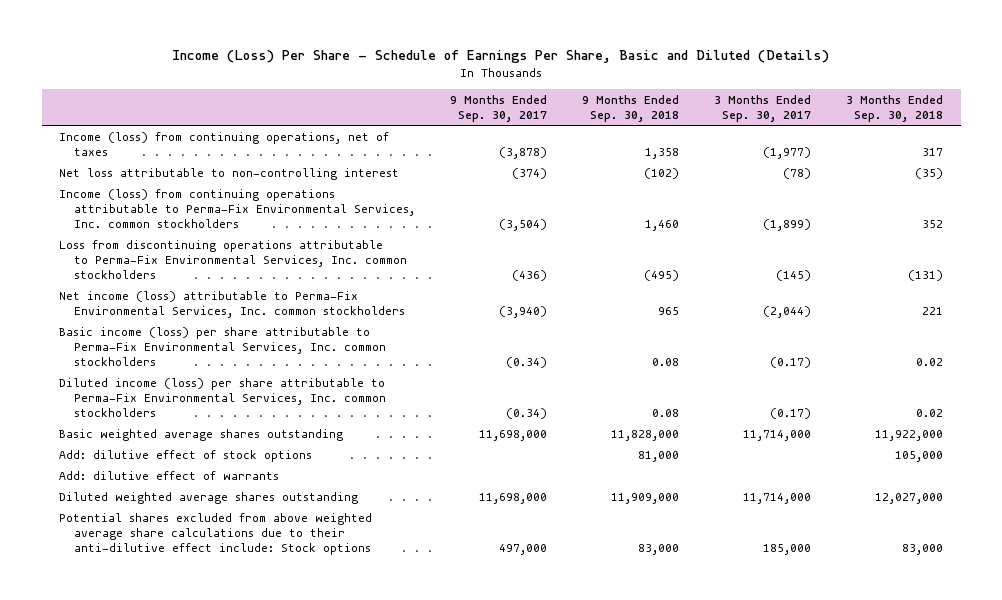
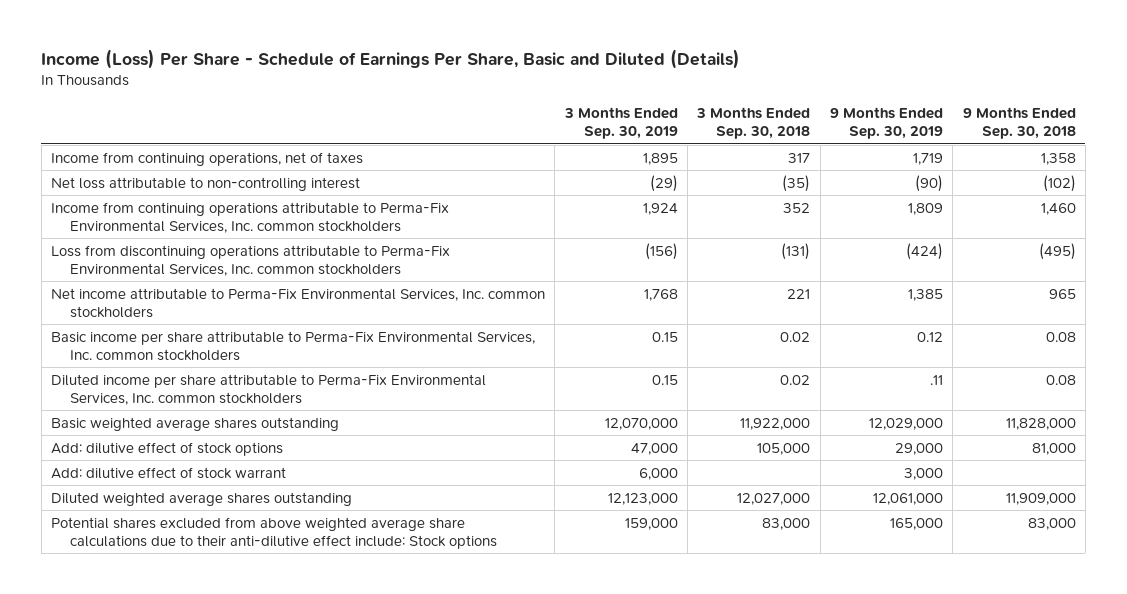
- | 9 Months Ended Sep. 30, 2017 | 9 Months Ended Sep. 30, 2018 | 3 Months Ended Sep. 30, 2017 | 3 Months Ended Sep. 30, 2018
+ | 3 Months Ended Sep. 30, 2019 | 3 Months Ended Sep. 30, 2018 | 9 Months Ended Sep. 30, 2019 | 9 Months Ended Sep. 30, 2018
- Income (loss) from continuing operations, net of taxes | (3,878) | 1,358 | (1,977) | 317
+ Income from continuing operations, net of taxes | 1,895 | 317 | 1,719 | 1,358
- Income (loss) from continuing operations attributable to Perma-Fix Environmental Services, Inc. common stockholders | (3,504) | 1,460 | (1,899) | 352
+ Income from continuing operations attributable to Perma-Fix Environmental Services, Inc. common stockholders | 1,924 | 352 | 1,809 | 1,460
- Net income (loss) attributable to Perma-Fix Environmental Services, Inc. common stockholders | (3,940) | 965 | (2,044) | 221
- Basic income (loss) per share attributable to Perma-Fix Environmental Services, Inc. common stockholders | (0.34) | 0.08 | (0.17) | 0.02
- Diluted income (loss) per share attributable to Perma-Fix Environmental Services, Inc. common stockholders | (0.34) | 0.08 | (0.17) | 0.02
+ Net income attributable to Perma-Fix Environmental Services, Inc. common stockholders | 1,768 | 221 | 1,385 | 965
+ Basic income per share attributable to Perma-Fix Environmental Services, Inc. common stockholders | 0.15 | 0.02 | 0.12 | 0.08
+ Diluted income per share attributable to Perma-Fix Environmental Services, Inc. common stockholders | 0.15 | 0.02 | .11 | 0.08
- Add: dilutive effect of warrants
+ Add: dilutive effect of stock warrant | 6,000 | | 3,000 |

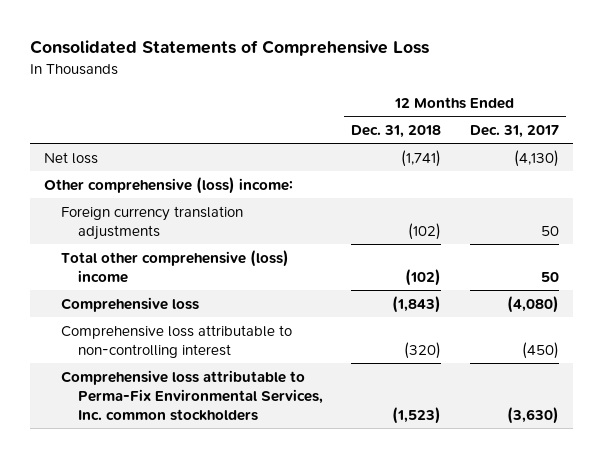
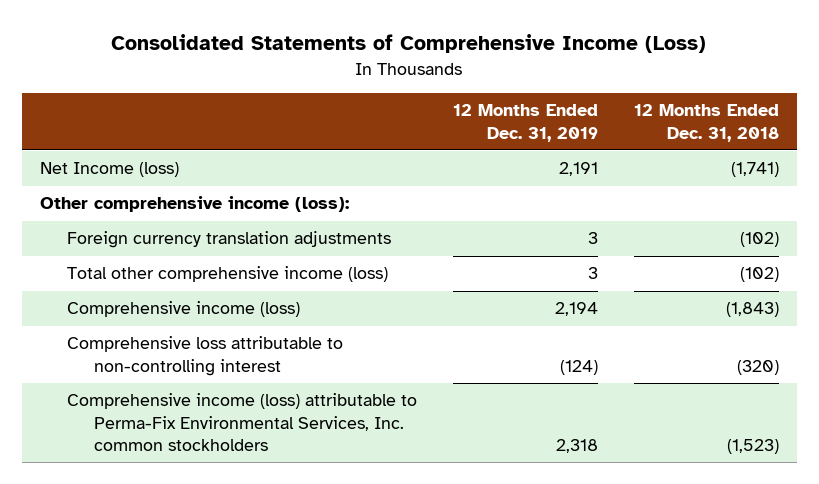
- Consolidated Statements of Comprehensive Loss
+ Consolidated Statements of Comprehensive Income (Loss)
- | 12 Months Ended Dec. 31, 2018 | 12 Months Ended Dec. 31, 2017
+ | 12 Months Ended Dec. 31, 2019 | 12 Months Ended Dec. 31, 2018
- Net loss | (1,741) | (4,130)
- Other comprehensive (loss) income:
+ Net Income (loss) | 2,191 | (1,741)
+ Other comprehensive income (loss):
- Total other comprehensive (loss) income | (102) | 50
- Comprehensive loss | (1,843) | (4,080)
+ Total other comprehensive income (loss) | 3 | (102)
+ Comprehensive income (loss) | 2,194 | (1,843)
- Comprehensive loss attributable to Perma-Fix Environmental Services, Inc. common stockholders | (1,523) | (3,630)
+ Comprehensive income (loss) attributable to Perma-Fix Environmental Services, Inc. common stockholders | 2,318 | (1,523)

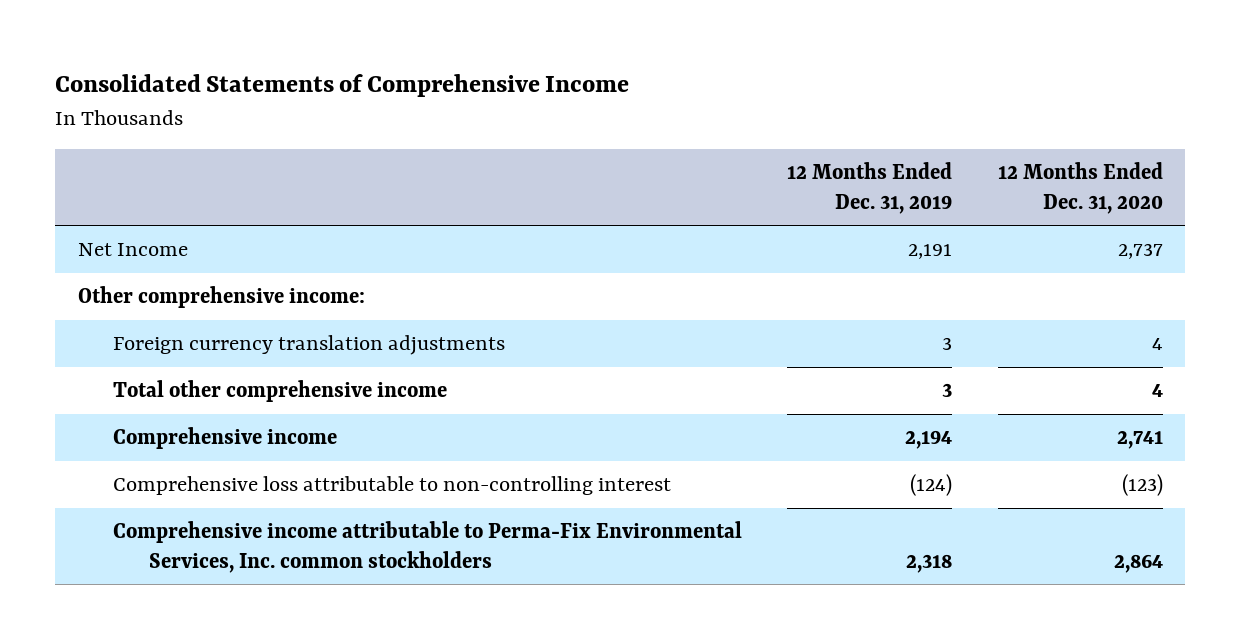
- Consolidated Statements of Comprehensive Income (Loss)
+ Consolidated Statements of Comprehensive Income
- | 12 Months Ended Dec. 31, 2019 | 12 Months Ended Dec. 31, 2018
+ | 12 Months Ended Dec. 31, 2019 | 12 Months Ended Dec. 31, 2020
- Net Income (loss) | 2,191 | (1,741)
- Other comprehensive income (loss):
+ Net Income | 2,191 | 2,737
+ Other comprehensive income:
- Total other comprehensive income (loss) | 3 | (102)
- Comprehensive income (loss) | 2,194 | (1,843)
+ Total other comprehensive income | 3 | 4
+ Comprehensive income | 2,194 | 2,741
- Comprehensive income (loss) attributable to Perma-Fix Environmental Services, Inc. common stockholders | 2,318 | (1,523)
+ Comprehensive income attributable to Perma-Fix Environmental Services, Inc. common stockholders | 2,318 | 2,864

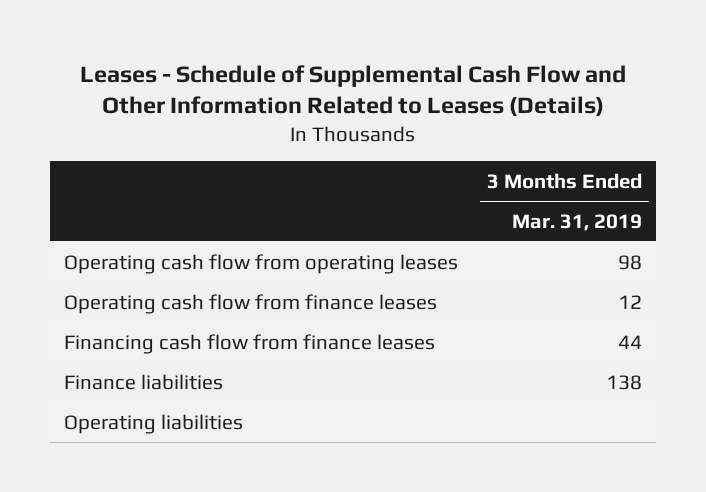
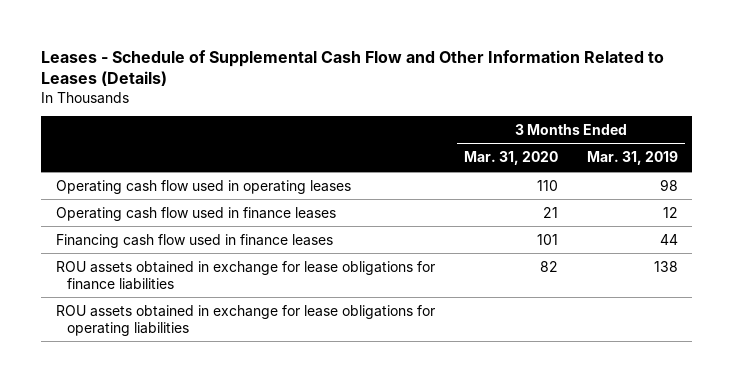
- | 3 Months Ended Mar. 31, 2019
+ | 3 Months Ended Mar. 31, 2020 | 3 Months Ended Mar. 31, 2019
- Operating cash flow from operating leases | 98
- Operating cash flow from finance leases | 12
- Financing cash flow from finance leases | 44
- Finance liabilities | 138
- Operating liabilities
+ Operating cash flow used in operating leases | 110 | 98
+ Operating cash flow used in finance leases | 21 | 12
+ Financing cash flow used in finance leases | 101 | 44
+ ROU assets obtained in exchange for lease obligations for finance liabilities | 82 | 138
+ ROU assets obtained in exchange for lease obligations for operating liabilities

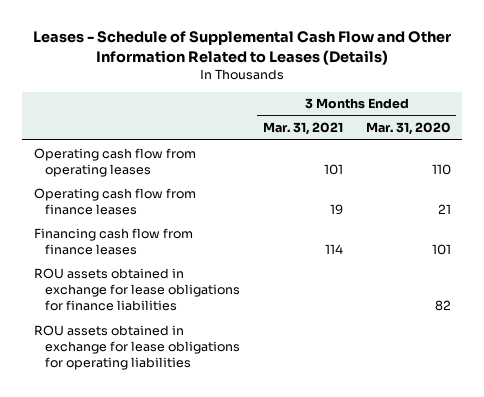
- | 3 Months Ended Mar. 31, 2020 | 3 Months Ended Mar. 31, 2019
+ | 3 Months Ended Mar. 31, 2021 | 3 Months Ended Mar. 31, 2020
- Operating cash flow used in operating leases | 110 | 98
- Operating cash flow used in finance leases | 21 | 12
- Financing cash flow used in finance leases | 101 | 44
+ Operating cash flow from operating leases | 101 | 110
+ Operating cash flow from finance leases | 19 | 21
+ Financing cash flow from finance leases | 114 | 101

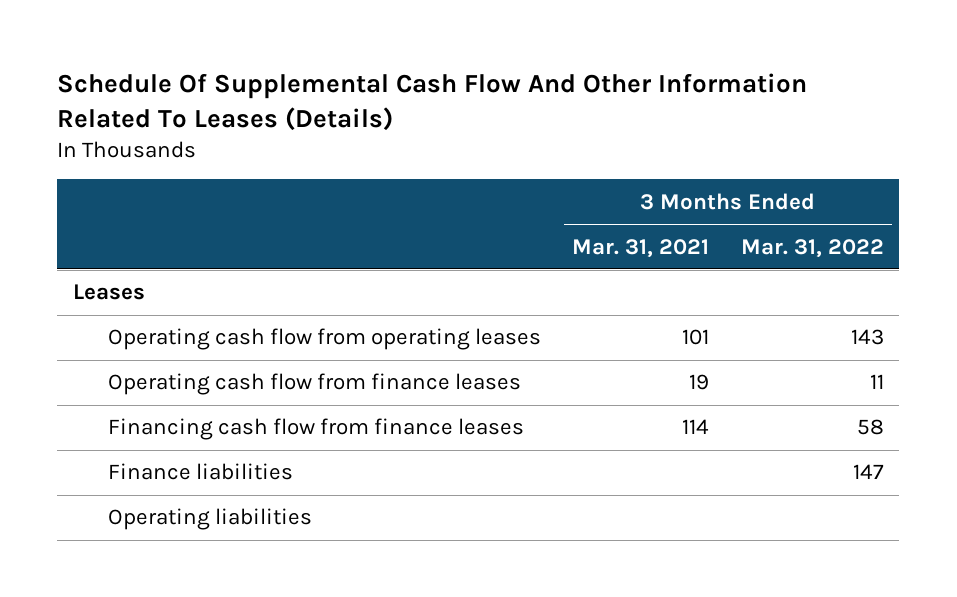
- Leases - Schedule of Supplemental Cash Flow and Other Information Related to Leases (Details)
+ Schedule Of Supplemental Cash Flow And Other Information Related To Leases (Details)
- | 3 Months Ended Mar. 31, 2021 | 3 Months Ended Mar. 31, 2020
+ | 3 Months Ended Mar. 31, 2021 | 3 Months Ended Mar. 31, 2022
+ Leases
- ROU assets obtained in exchange for lease obligations for finance liabilities | | 82
- ROU assets obtained in exchange for lease obligations for operating liabilities
+ Finance liabilities | | 147
+ Operating liabilities

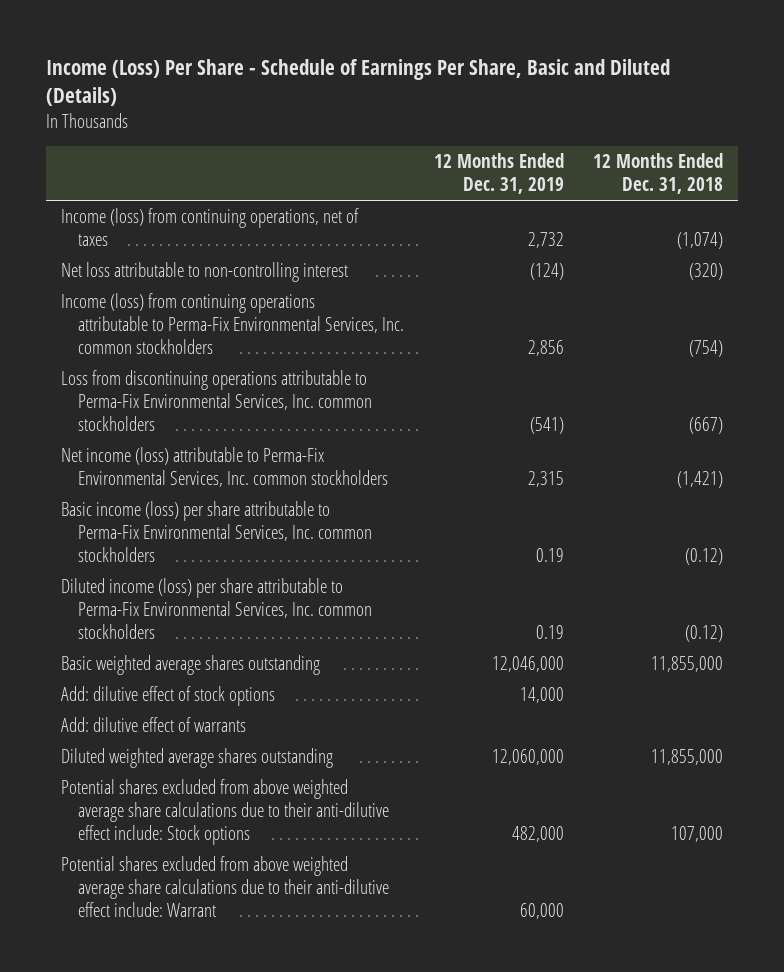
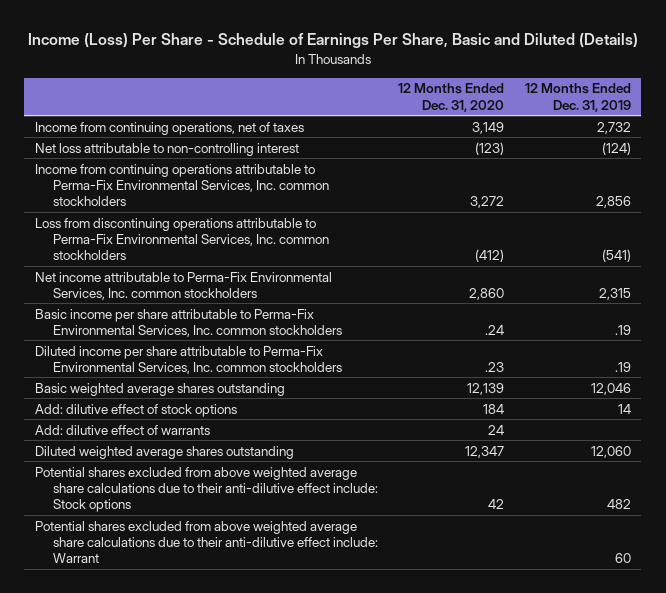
- | 12 Months Ended Dec. 31, 2019 | 12 Months Ended Dec. 31, 2018
+ | 12 Months Ended Dec. 31, 2020 | 12 Months Ended Dec. 31, 2019
- Income (loss) from continuing operations, net of taxes | 2,732 | (1,074)
+ Income from continuing operations, net of taxes | 3,149 | 2,732
- Income (loss) from continuing operations attributable to Perma-Fix Environmental Services, Inc. common stockholders | 2,856 | (754)
+ Income from continuing operations attributable to Perma-Fix Environmental Services, Inc. common stockholders | 3,272 | 2,856
- Net income (loss) attributable to Perma-Fix Environmental Services, Inc. common stockholders | 2,315 | (1,421)
- Basic income (loss) per share attributable to Perma-Fix Environmental Services, Inc. common stockholders | 0.19 | (0.12)
- Diluted income (loss) per share attributable to Perma-Fix Environmental Services, Inc. common stockholders | 0.19 | (0.12)
- Basic weighted average shares outstanding | 12,046,000 | 11,855,000
- Add: dilutive effect of stock options | 14,000 |
+ Net income attributable to Perma-Fix Environmental Services, Inc. common stockholders | 2,860 | 2,315
+ Basic income per share attributable to Perma-Fix Environmental Services, Inc. common stockholders | .24 | .19
+ Diluted income per share attributable to Perma-Fix Environmental Services, Inc. common stockholders | .23 | .19
+ Basic weighted average shares outstanding | 12,139 | 12,046
+ Add: dilutive effect of stock options | 184 | 14
- Diluted weighted average shares outstanding | 12,060,000 | 11,855,000
- Potential shares excluded from above weighted average share calculations due to their anti-dilutive effect include: Stock options | 482,000 | 107,000
- Potential shares excluded from above weighted average share calculations due to their anti-dilutive effect include: Warrant | 60,000 |
+ Diluted weighted average shares outstanding | 12,347 | 12,060
+ Potential shares excluded from above weighted average share calculations due to their anti-dilutive effect include: Stock options | 42 | 482
+ Potential shares excluded from above weighted average share calculations due to their anti-dilutive effect include: Warrant | | 60

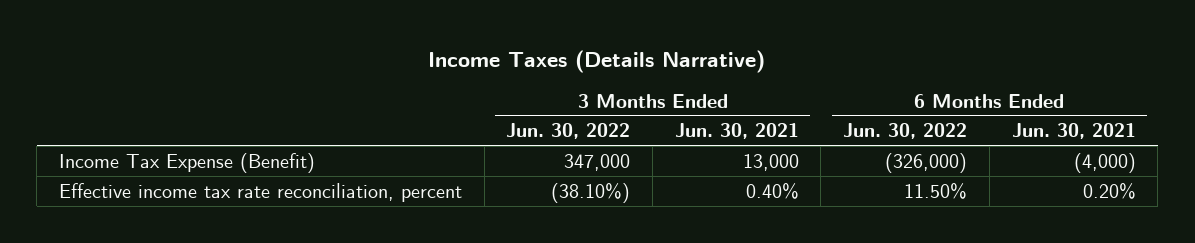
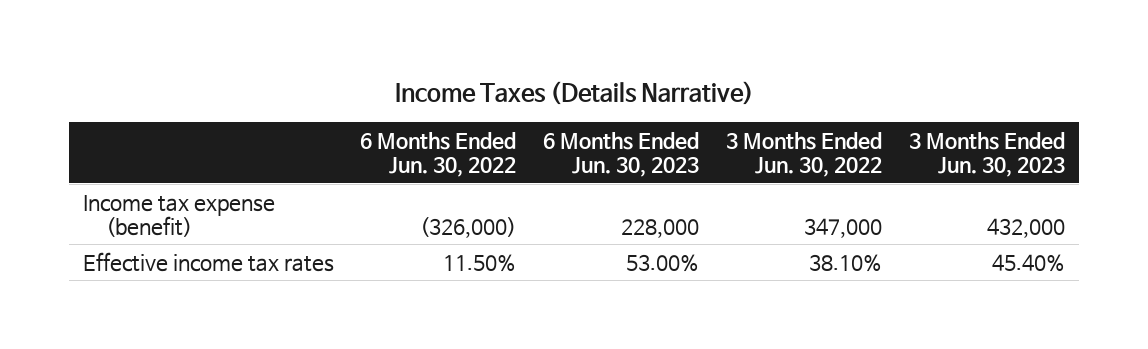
- | 3 Months Ended Jun. 30, 2022 | 3 Months Ended Jun. 30, 2021 | 6 Months Ended Jun. 30, 2022 | 6 Months Ended Jun. 30, 2021
+ | 6 Months Ended Jun. 30, 2022 | 6 Months Ended Jun. 30, 2023 | 3 Months Ended Jun. 30, 2022 | 3 Months Ended Jun. 30, 2023
- Income Tax Expense (Benefit) | 347,000 | 13,000 | (326,000) | (4,000)
- Effective income tax rate reconciliation, percent | (38.10%) | 0.40% | 11.50% | 0.20%
+ Income tax expense (benefit) | (326,000) | 228,000 | 347,000 | 432,000
+ Effective income tax rates | 11.50% | 53.00% | 38.10% | 45.40%

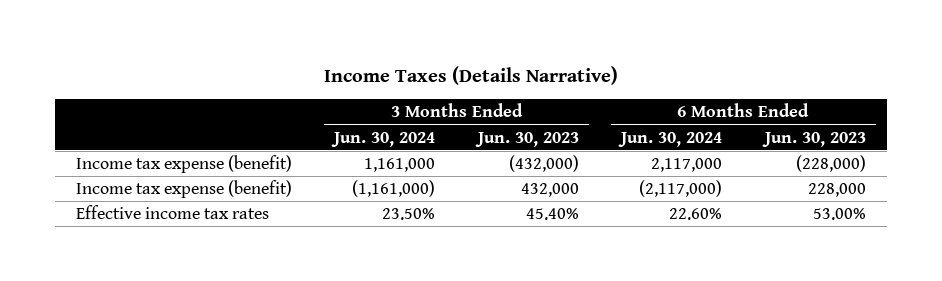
- | 6 Months Ended Jun. 30, 2022 | 6 Months Ended Jun. 30, 2023 | 3 Months Ended Jun. 30, 2022 | 3 Months Ended Jun. 30, 2023
+ | 3 Months Ended Jun. 30, 2024 | 3 Months Ended Jun. 30, 2023 | 6 Months Ended Jun. 30, 2024 | 6 Months Ended Jun. 30, 2023
+ Income tax expense (benefit) | 1,161,000 | (432,000) | 2,117,000 | (228,000)

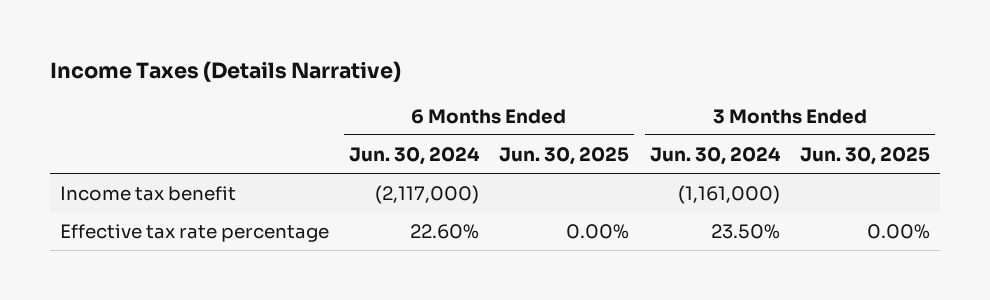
- | 3 Months Ended Jun. 30, 2024 | 3 Months Ended Jun. 30, 2023 | 6 Months Ended Jun. 30, 2024 | 6 Months Ended Jun. 30, 2023
+ | 6 Months Ended Jun. 30, 2024 | 6 Months Ended Jun. 30, 2025 | 3 Months Ended Jun. 30, 2024 | 3 Months Ended Jun. 30, 2025
- Income tax expense (benefit) | 1,161,000 | (432,000) | 2,117,000 | (228,000)
- Income tax expense (benefit) | (1,161,000) | 432,000 | (2,117,000) | 228,000
- Effective income tax rates | 23.50% | 45.40% | 22.60% | 53.00%
+ Income tax benefit | (2,117,000) | | (1,161,000) |
+ Effective tax rate percentage | 22.60% | 0.00% | 23.50% | 0.00%

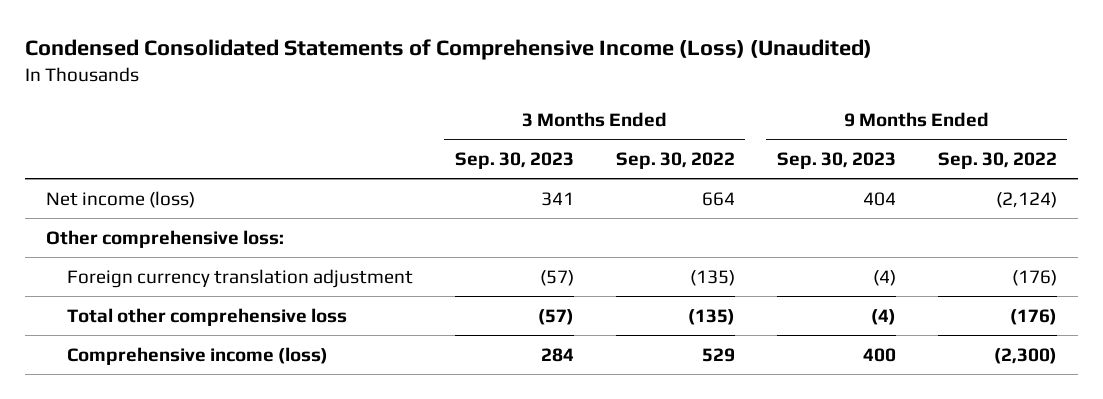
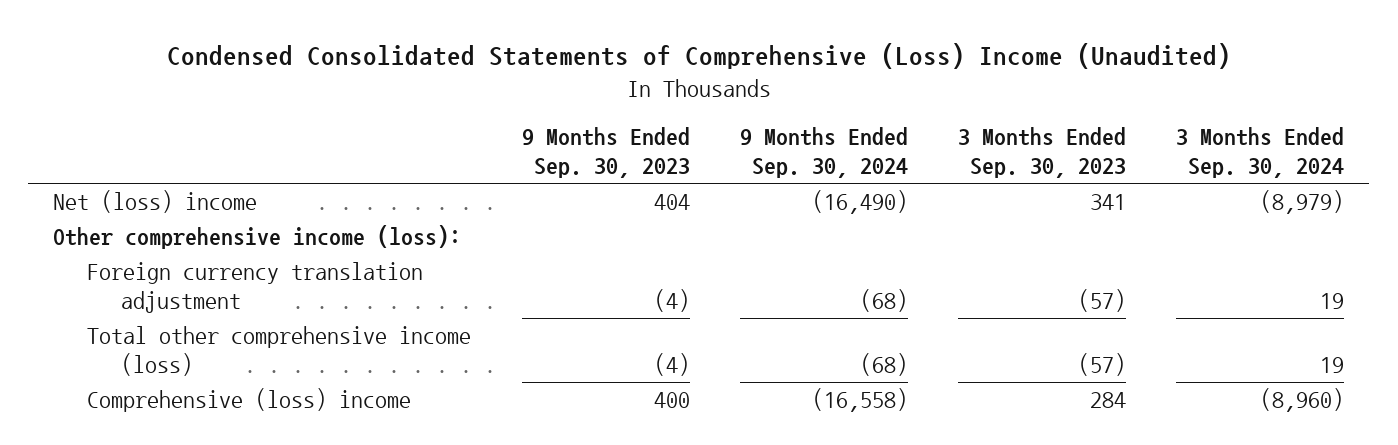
- Condensed Consolidated Statements of Comprehensive Income (Loss) (Unaudited)
+ Condensed Consolidated Statements of Comprehensive (Loss) Income (Unaudited)
- | 3 Months Ended Sep. 30, 2023 | 3 Months Ended Sep. 30, 2022 | 9 Months Ended Sep. 30, 2023 | 9 Months Ended Sep. 30, 2022
+ | 9 Months Ended Sep. 30, 2023 | 9 Months Ended Sep. 30, 2024 | 3 Months Ended Sep. 30, 2023 | 3 Months Ended Sep. 30, 2024
- Net income (loss) | 341 | 664 | 404 | (2,124)
- Other comprehensive loss:
+ Net (loss) income | 404 | (16,490) | 341 | (8,979)
+ Other comprehensive income (loss):
- Total other comprehensive loss | (57) | (135) | (4) | (176)
- Comprehensive income (loss) | 284 | 529 | 400 | (2,300)
+ Total other comprehensive income (loss) | (4) | (68) | (57) | 19
+ Comprehensive (loss) income | 400 | (16,558) | 284 | (8,960)

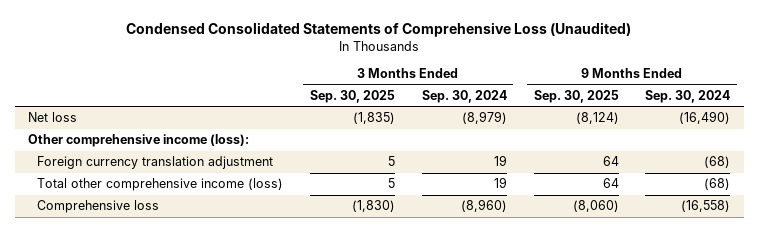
- Condensed Consolidated Statements of Comprehensive (Loss) Income (Unaudited)
+ Condensed Consolidated Statements of Comprehensive Loss (Unaudited)
- | 9 Months Ended Sep. 30, 2023 | 9 Months Ended Sep. 30, 2024 | 3 Months Ended Sep. 30, 2023 | 3 Months Ended Sep. 30, 2024
+ | 3 Months Ended Sep. 30, 2025 | 3 Months Ended Sep. 30, 2024 | 9 Months Ended Sep. 30, 2025 | 9 Months Ended Sep. 30, 2024
- Net (loss) income | 404 | (16,490) | 341 | (8,979)
+ Net loss | (1,835) | (8,979) | (8,124) | (16,490)
- Comprehensive (loss) income | 400 | (16,558) | 284 | (8,960)
+ Comprehensive loss | (1,830) | (8,960) | (8,060) | (16,558)

